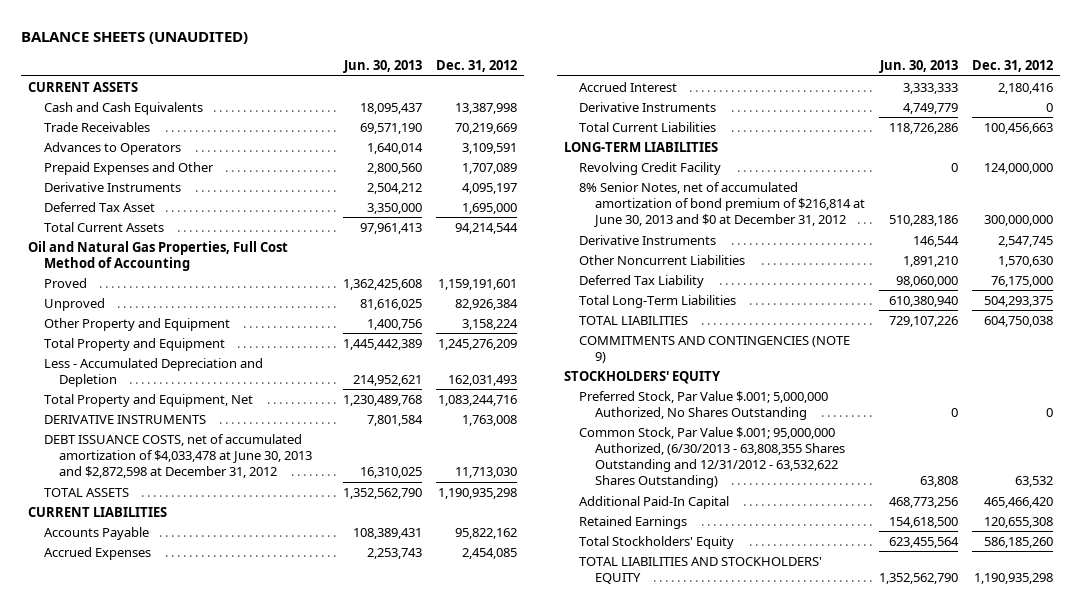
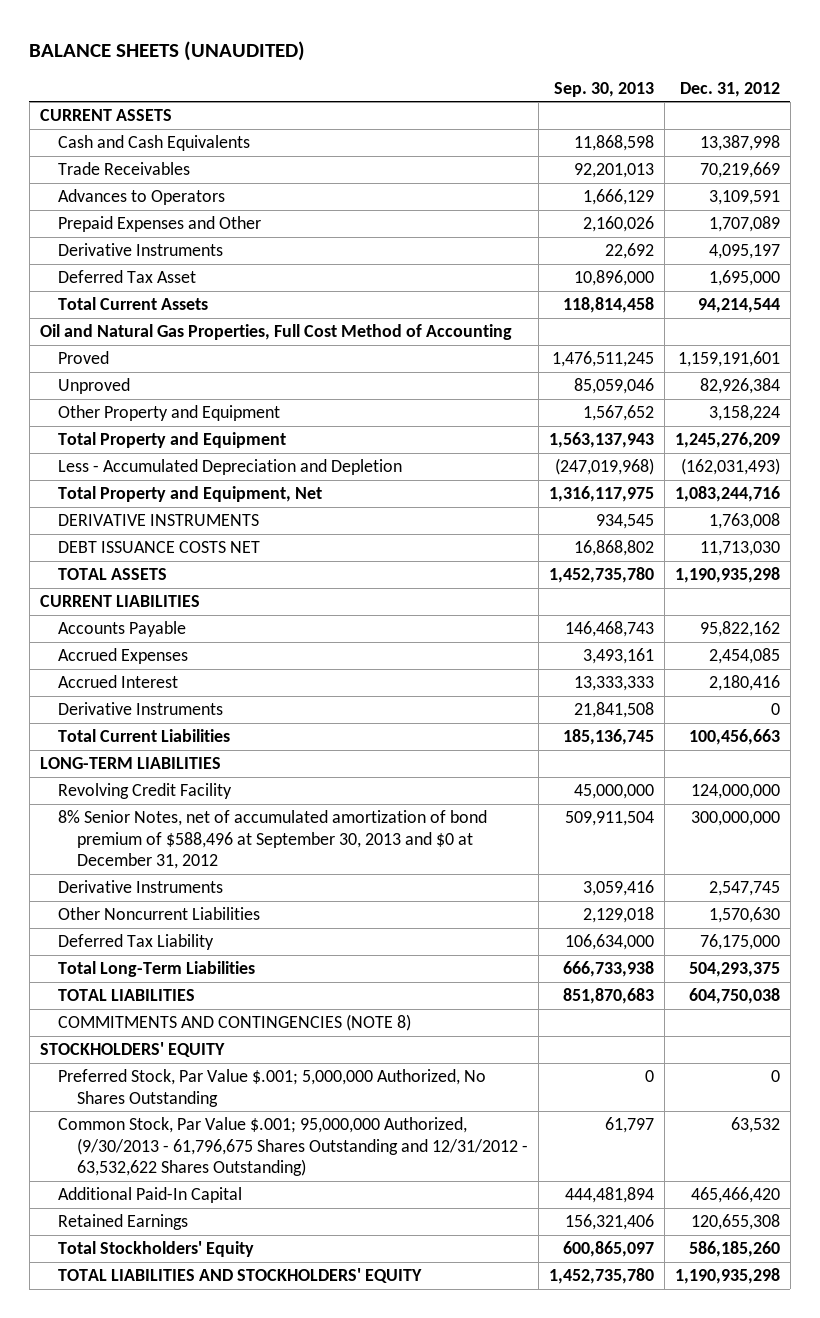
- | Jun. 30, 2013 | Dec. 31, 2012
+ | Sep. 30, 2013 | Dec. 31, 2012
- Less - Accumulated Depreciation and Depletion | 214,952,621 | 162,031,493
+ Less - Accumulated Depreciation and Depletion | (247,019,968) | (162,031,493)
- DEBT ISSUANCE COSTS, net of accumulated amortization of $4,033,478 at June 30, 2013 and $2,872,598 at December 31, 2012 | 16,310,025 | 11,713,030
+ DEBT ISSUANCE COSTS NET | 16,868,802 | 11,713,030
- 8% Senior Notes, net of accumulated amortization of bond premium of $216,814 at June 30, 2013 and $0 at December 31, 2012 | 510,283,186 | 300,000,000
+ 8% Senior Notes, net of accumulated amortization of bond premium of $588,496 at September 30, 2013 and $0 at December 31, 2012 | 509,911,504 | 300,000,000
- COMMITMENTS AND CONTINGENCIES (NOTE 9)
+ COMMITMENTS AND CONTINGENCIES (NOTE 8)
- Common Stock, Par Value $.001; 95,000,000 Authorized, (6/30/2013 - 63,808,355 Shares Outstanding and 12/31/2012 - 63,532,622 Shares Outstanding) | 63,808 | 63,532
+ Common Stock, Par Value $.001; 95,000,000 Authorized, (9/30/2013 - 61,796,675 Shares Outstanding and 12/31/2012 - 63,532,622 Shares Outstanding) | 61,797 | 63,532

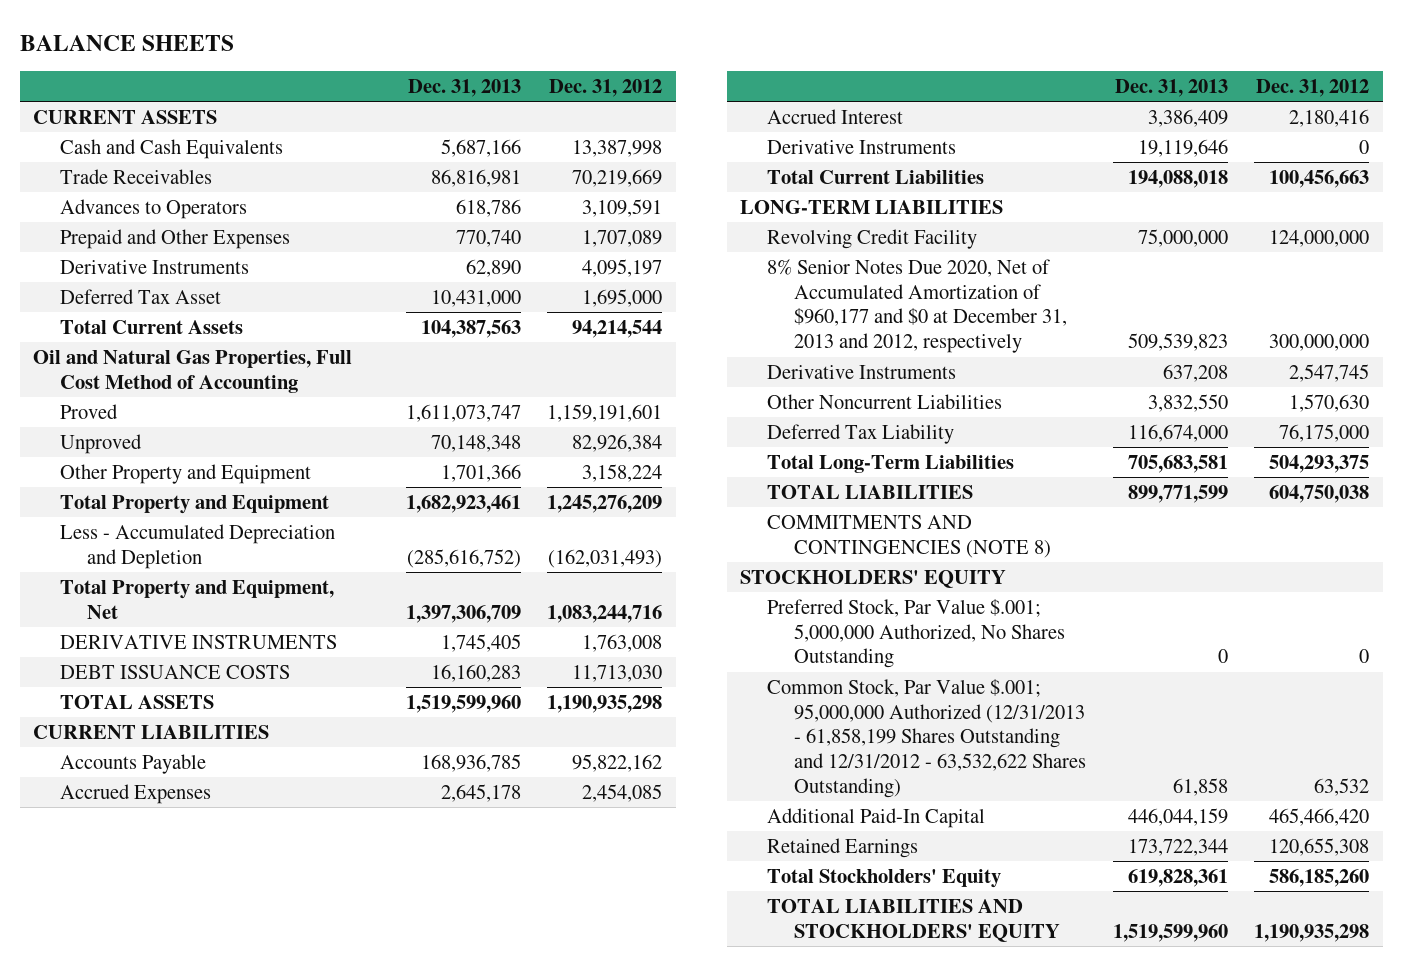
- BALANCE SHEETS (UNAUDITED)
+ BALANCE SHEETS
- | Sep. 30, 2013 | Dec. 31, 2012
+ | Dec. 31, 2013 | Dec. 31, 2012
- Prepaid Expenses and Other | 2,160,026 | 1,707,089
+ Prepaid and Other Expenses | 770,740 | 1,707,089
- DEBT ISSUANCE COSTS NET | 16,868,802 | 11,713,030
+ DEBT ISSUANCE COSTS | 16,160,283 | 11,713,030
- 8% Senior Notes, net of accumulated amortization of bond premium of $588,496 at September 30, 2013 and $0 at December 31, 2012 | 509,911,504 | 300,000,000
+ 8% Senior Notes Due 2020, Net of Accumulated Amortization of $960,177 and $0 at December 31, 2013 and 2012, respectively | 509,539,823 | 300,000,000
- Common Stock, Par Value $.001; 95,000,000 Authorized, (9/30/2013 - 61,796,675 Shares Outstanding and 12/31/2012 - 63,532,622 Shares Outstanding) | 61,797 | 63,532
+ Common Stock, Par Value $.001; 95,000,000 Authorized (12/31/2013 - 61,858,199 Shares Outstanding and 12/31/2012 - 63,532,622 Shares Outstanding) | 61,858 | 63,532

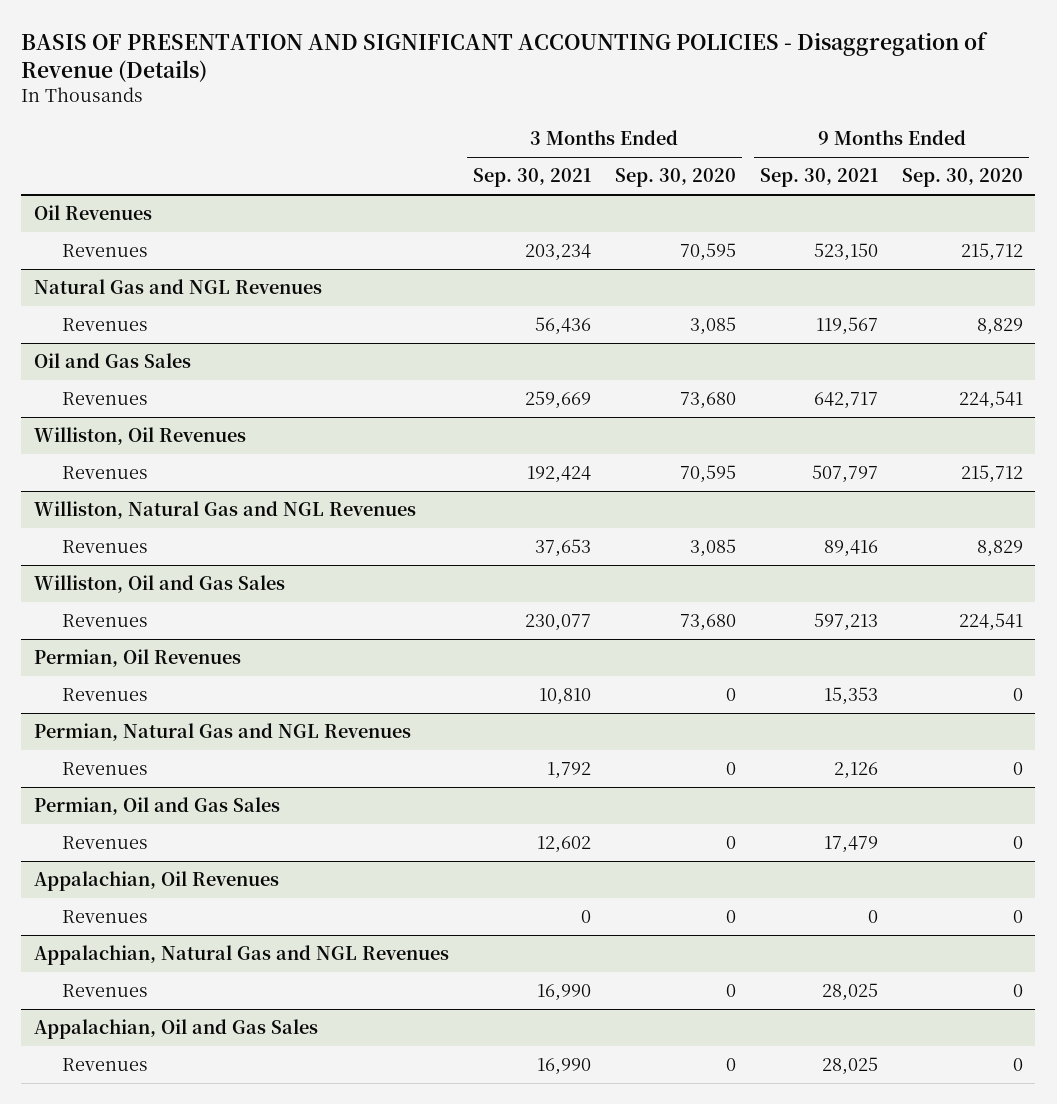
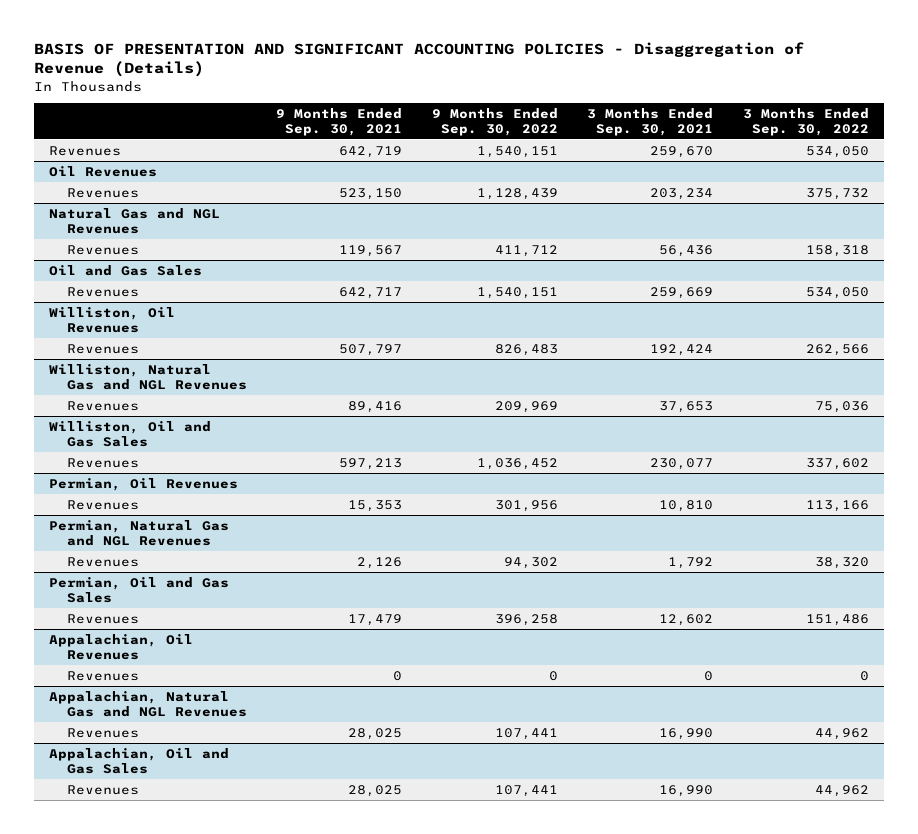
- | 3 Months Ended Sep. 30, 2021 | 3 Months Ended Sep. 30, 2020 | 9 Months Ended Sep. 30, 2021 | 9 Months Ended Sep. 30, 2020
+ | 9 Months Ended Sep. 30, 2021 | 9 Months Ended Sep. 30, 2022 | 3 Months Ended Sep. 30, 2021 | 3 Months Ended Sep. 30, 2022
+ Revenues | 642,719 | 1,540,151 | 259,670 | 534,050

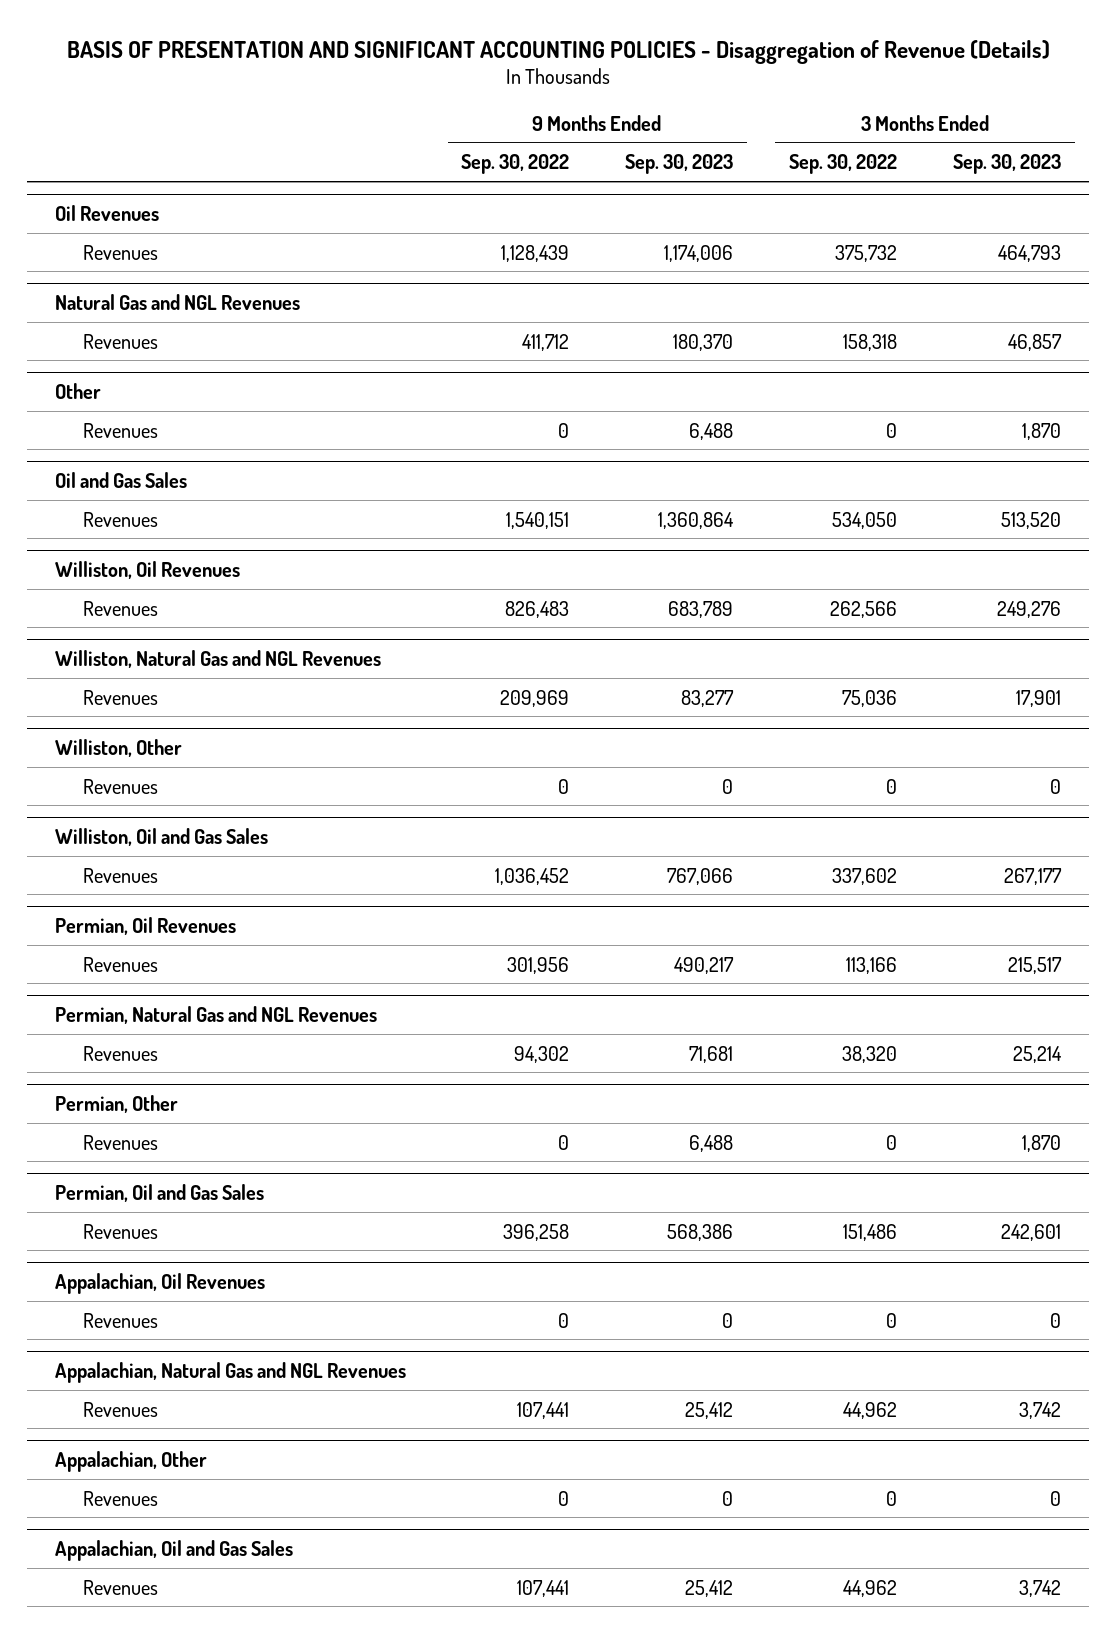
- | 9 Months Ended Sep. 30, 2021 | 9 Months Ended Sep. 30, 2022 | 3 Months Ended Sep. 30, 2021 | 3 Months Ended Sep. 30, 2022
+ | 9 Months Ended Sep. 30, 2022 | 9 Months Ended Sep. 30, 2023 | 3 Months Ended Sep. 30, 2022 | 3 Months Ended Sep. 30, 2023
- Revenues | 642,719 | 1,540,151 | 259,670 | 534,050
+ Other
+ Revenues | 0 | 6,488 | 0 | 1,870
+ Williston, Other
+ Revenues | 0 | 0 | 0 | 0
+ Permian, Other
+ Revenues | 0 | 6,488 | 0 | 1,870
+ Appalachian, Other
+ Revenues | 0 | 0 | 0 | 0

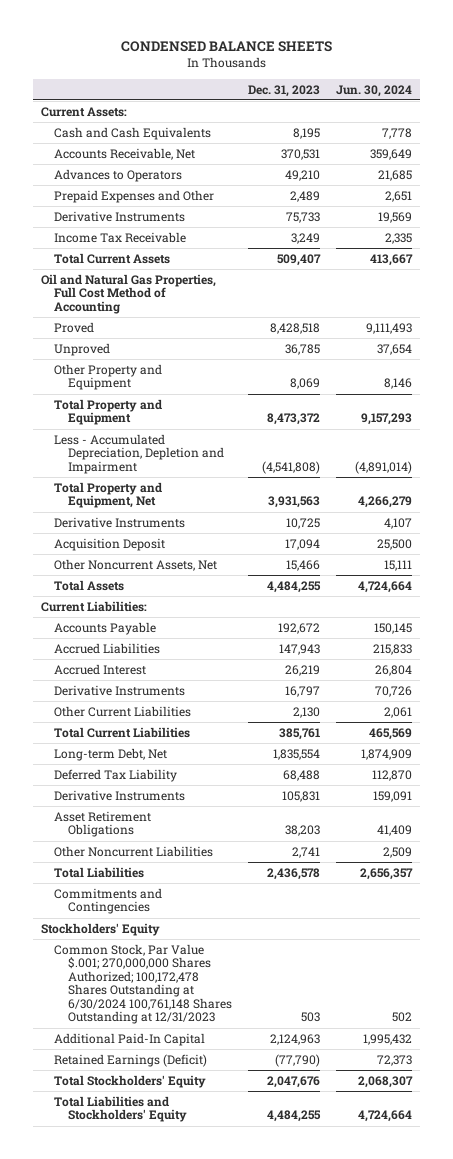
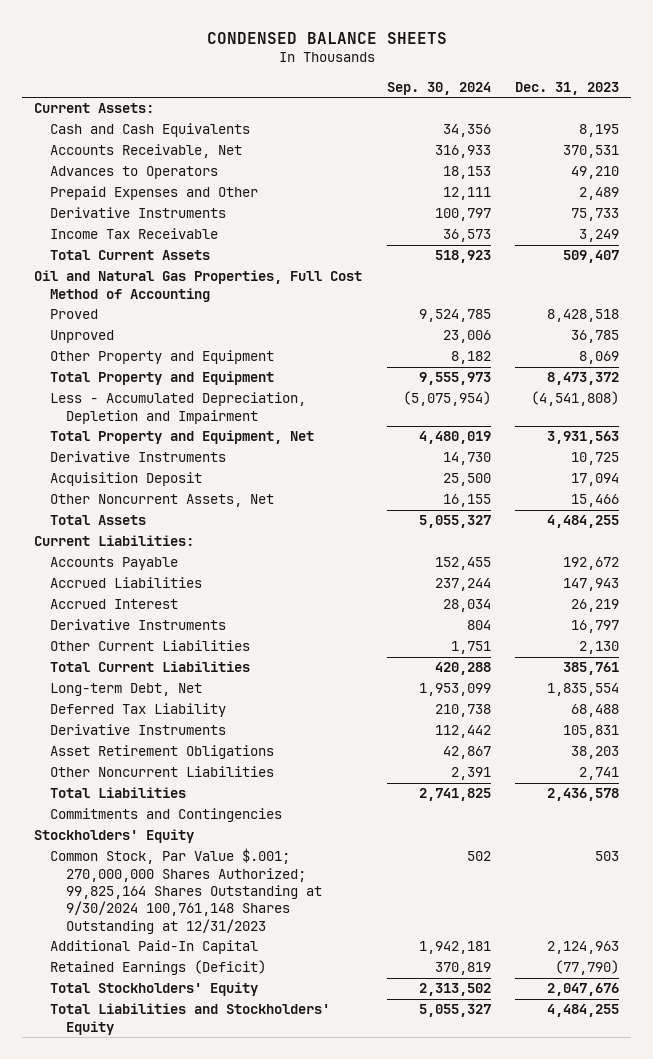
- | Dec. 31, 2023 | Jun. 30, 2024
+ | Sep. 30, 2024 | Dec. 31, 2023
- Common Stock, Par Value $.001; 270,000,000 Shares Authorized; 100,172,478 Shares Outstanding at 6/30/2024 100,761,148 Shares Outstanding at 12/31/2023 | 503 | 502
+ Common Stock, Par Value $.001; 270,000,000 Shares Authorized; 99,825,164 Shares Outstanding at 9/30/2024 100,761,148 Shares Outstanding at 12/31/2023 | 502 | 503

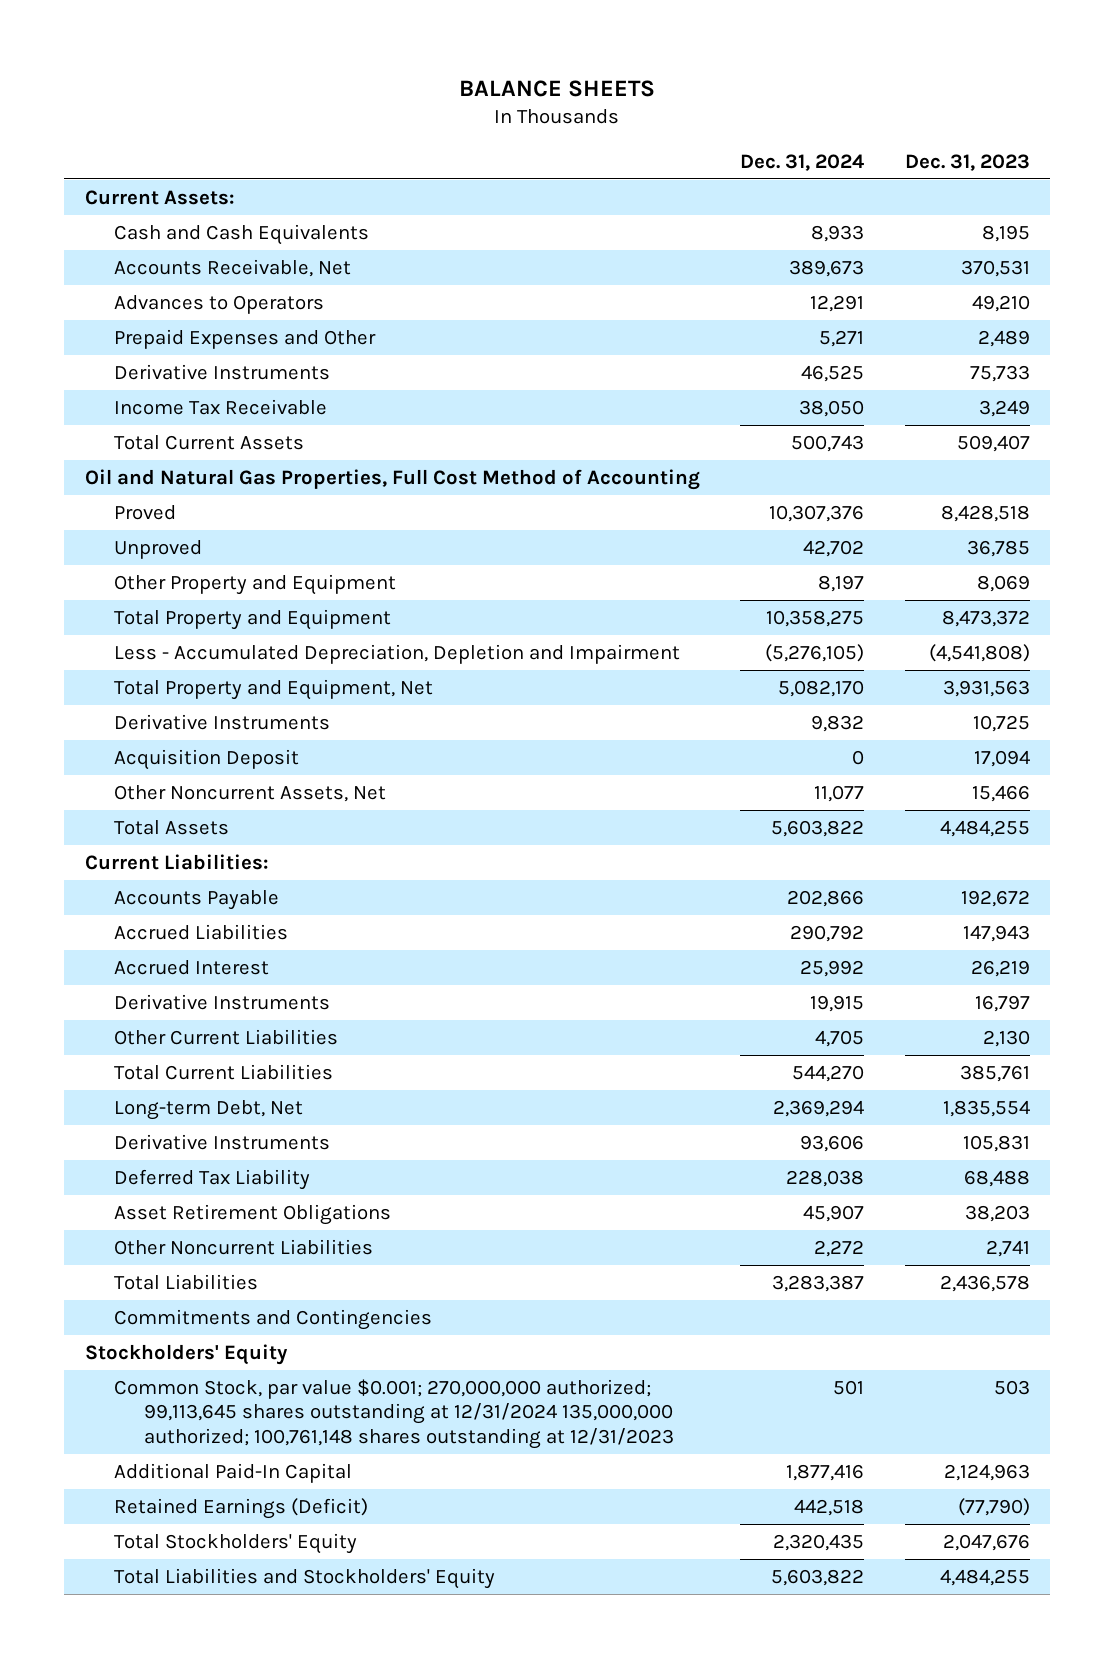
- CONDENSED BALANCE SHEETS
+ BALANCE SHEETS
- | Sep. 30, 2024 | Dec. 31, 2023
+ | Dec. 31, 2024 | Dec. 31, 2023
moved down: Deferred Tax Liability | 228,038 | 68,488
- Common Stock, Par Value $.001; 270,000,000 Shares Authorized; 99,825,164 Shares Outstanding at 9/30/2024 100,761,148 Shares Outstanding at 12/31/2023 | 502 | 503
+ Common Stock, par value $0.001; 270,000,000 authorized; 99,113,645 shares outstanding at 12/31/2024 135,000,000 authorized; 100,761,148 shares outstanding at 12/31/2023 | 501 | 503

